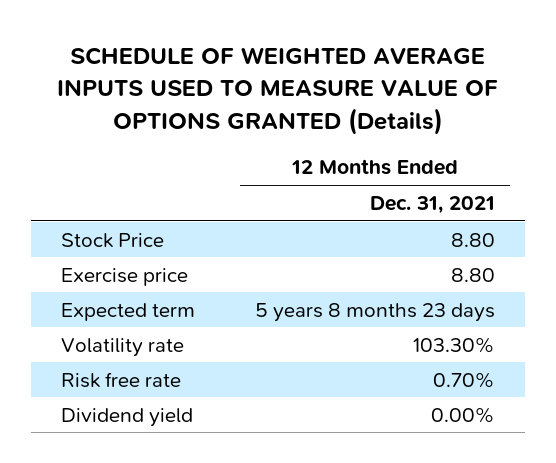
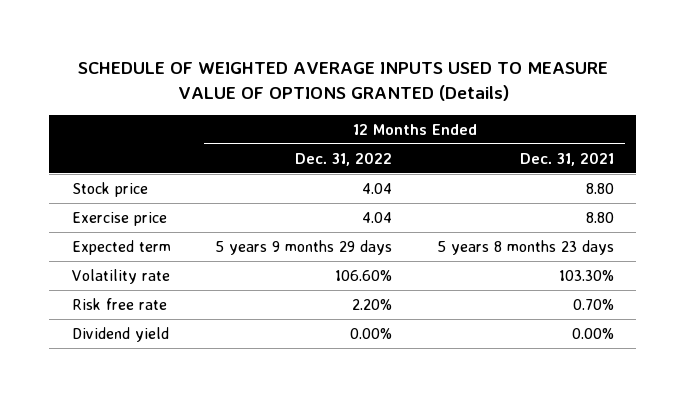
- | 12 Months Ended Dec. 31, 2021
+ | 12 Months Ended Dec. 31, 2022 | 12 Months Ended Dec. 31, 2021
- Stock Price | 8.80
+ Stock price | 4.04 | 8.80

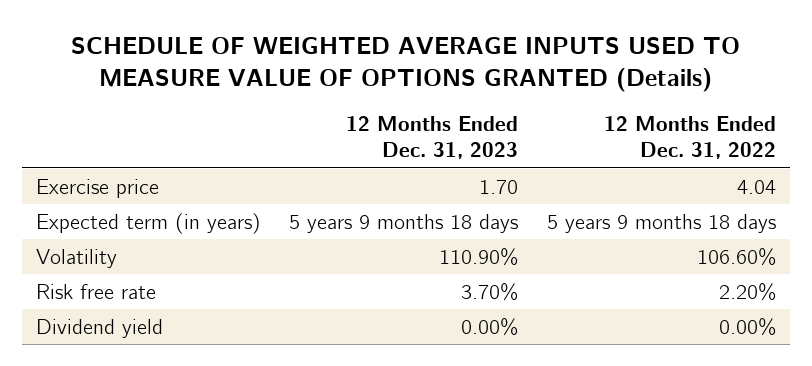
- | 12 Months Ended Dec. 31, 2022 | 12 Months Ended Dec. 31, 2021
+ | 12 Months Ended Dec. 31, 2023 | 12 Months Ended Dec. 31, 2022
- Stock price | 4.04 | 8.80
- Expected term | 5 years 9 months 29 days | 5 years 8 months 23 days
- Volatility rate | 106.60% | 103.30%
+ Expected term (in years) | 5 years 9 months 18 days | 5 years 9 months 18 days
+ Volatility | 110.90% | 106.60%

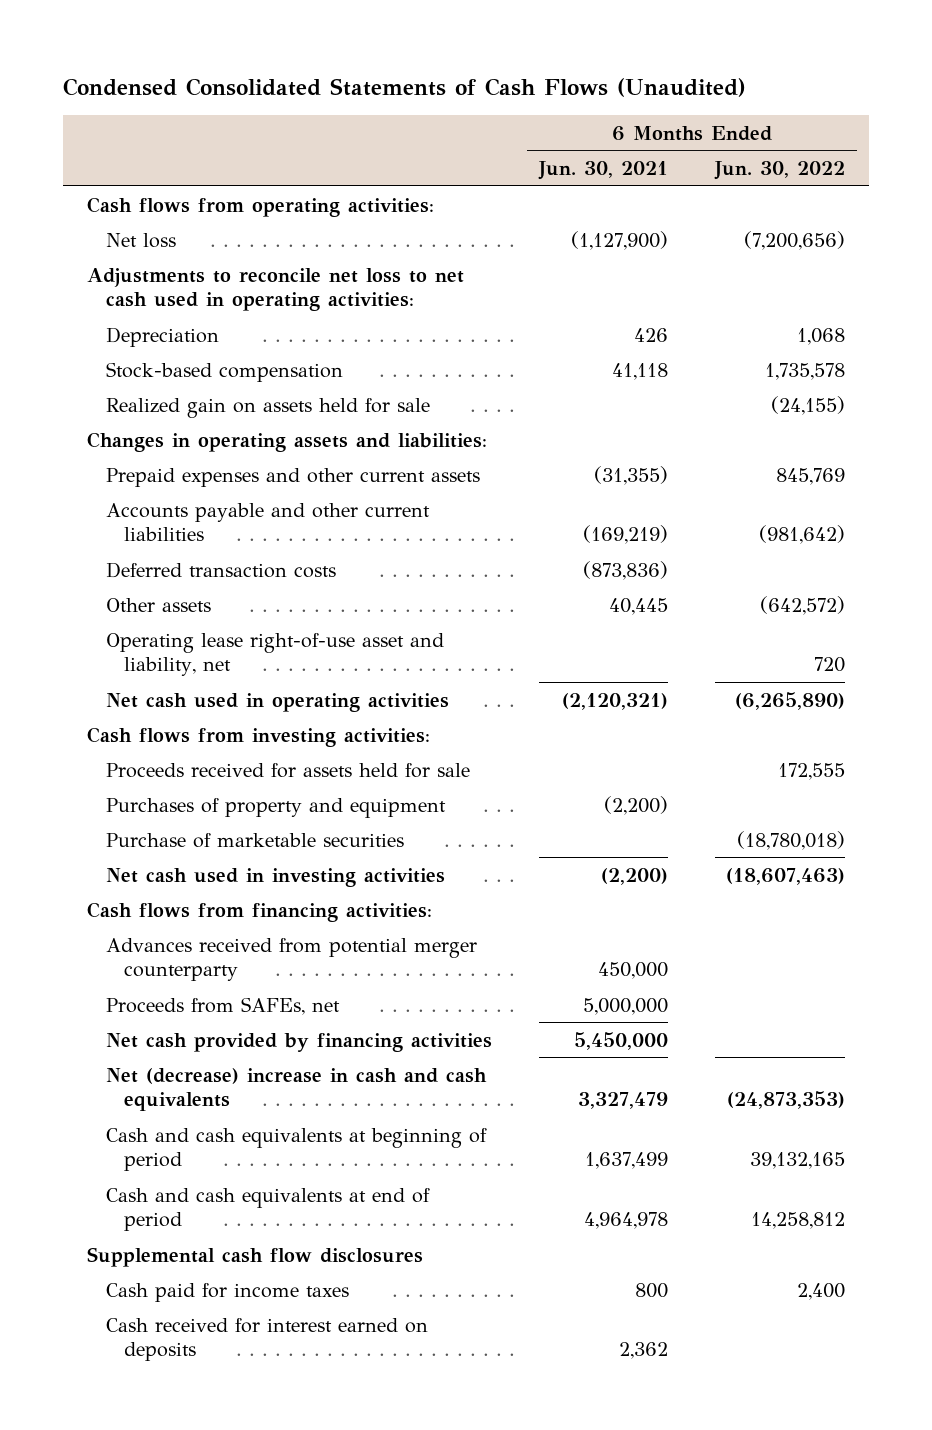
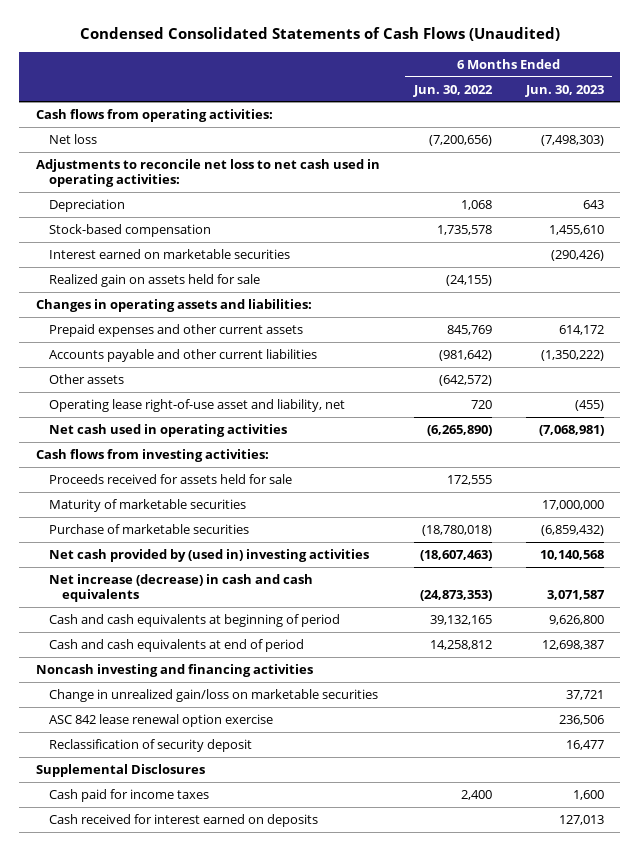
- | 6 Months Ended Jun. 30, 2021 | 6 Months Ended Jun. 30, 2022
+ | 6 Months Ended Jun. 30, 2022 | 6 Months Ended Jun. 30, 2023
+ Interest earned on marketable securities | | (290,426)
- Deferred transaction costs | (873,836) |
- Purchases of property and equipment | (2,200) |
+ Maturity of marketable securities | | 17,000,000
- Net cash used in investing activities | (2,200) | (18,607,463)
- Cash flows from financing activities:
- Advances received from potential merger counterparty | 450,000 |
- Proceeds from SAFEs, net | 5,000,000 |
- Net cash provided by financing activities | 5,450,000 |
- Net (decrease) increase in cash and cash equivalents | 3,327,479 | (24,873,353)
+ Net cash provided by (used in) investing activities | (18,607,463) | 10,140,568
+ Net increase (decrease) in cash and cash equivalents | (24,873,353) | 3,071,587
- Supplemental cash flow disclosures
+ Noncash investing and financing activities
+ Change in unrealized gain/loss on marketable securities | | 37,721
+ ASC 842 lease renewal option exercise | | 236,506
+ Reclassification of security deposit | | 16,477
+ Supplemental Disclosures

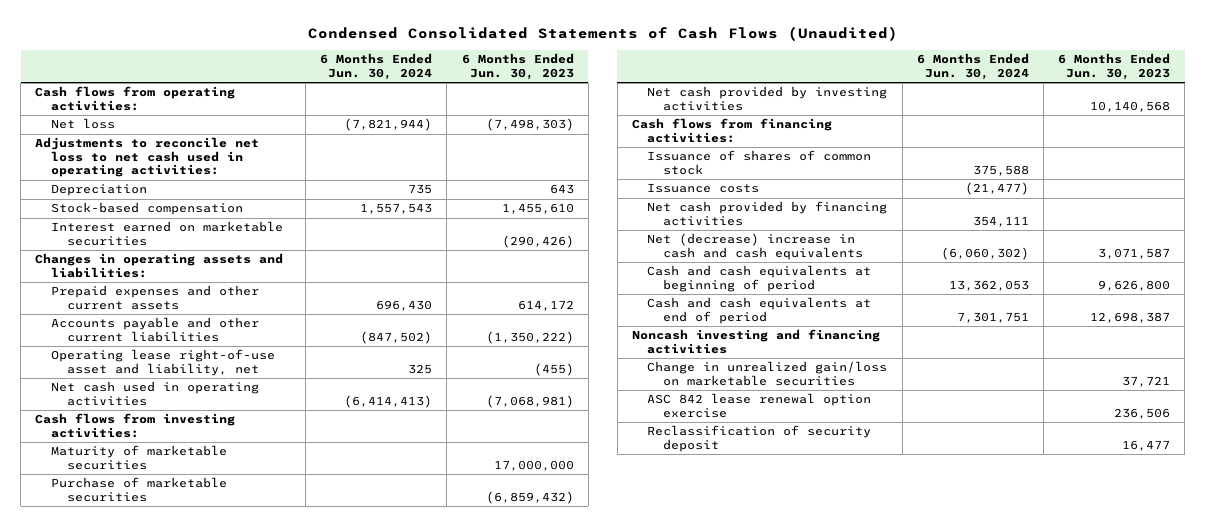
- | 6 Months Ended Jun. 30, 2022 | 6 Months Ended Jun. 30, 2023
+ | 6 Months Ended Jun. 30, 2024 | 6 Months Ended Jun. 30, 2023
- Realized gain on assets held for sale | (24,155) |
- Other assets | (642,572) |
- Proceeds received for assets held for sale | 172,555 |
- Net cash provided by (used in) investing activities | (18,607,463) | 10,140,568
- Net increase (decrease) in cash and cash equivalents | (24,873,353) | 3,071,587
+ Net cash provided by investing activities | | 10,140,568
+ Cash flows from financing activities:
+ Issuance of shares of common stock | 375,588 |
+ Issuance costs | (21,477) |
+ Net cash provided by financing activities | 354,111 |
+ Net (decrease) increase in cash and cash equivalents | (6,060,302) | 3,071,587
- Supplemental Disclosures
- Cash paid for income taxes | 2,400 | 1,600
- Cash received for interest earned on deposits | | 127,013

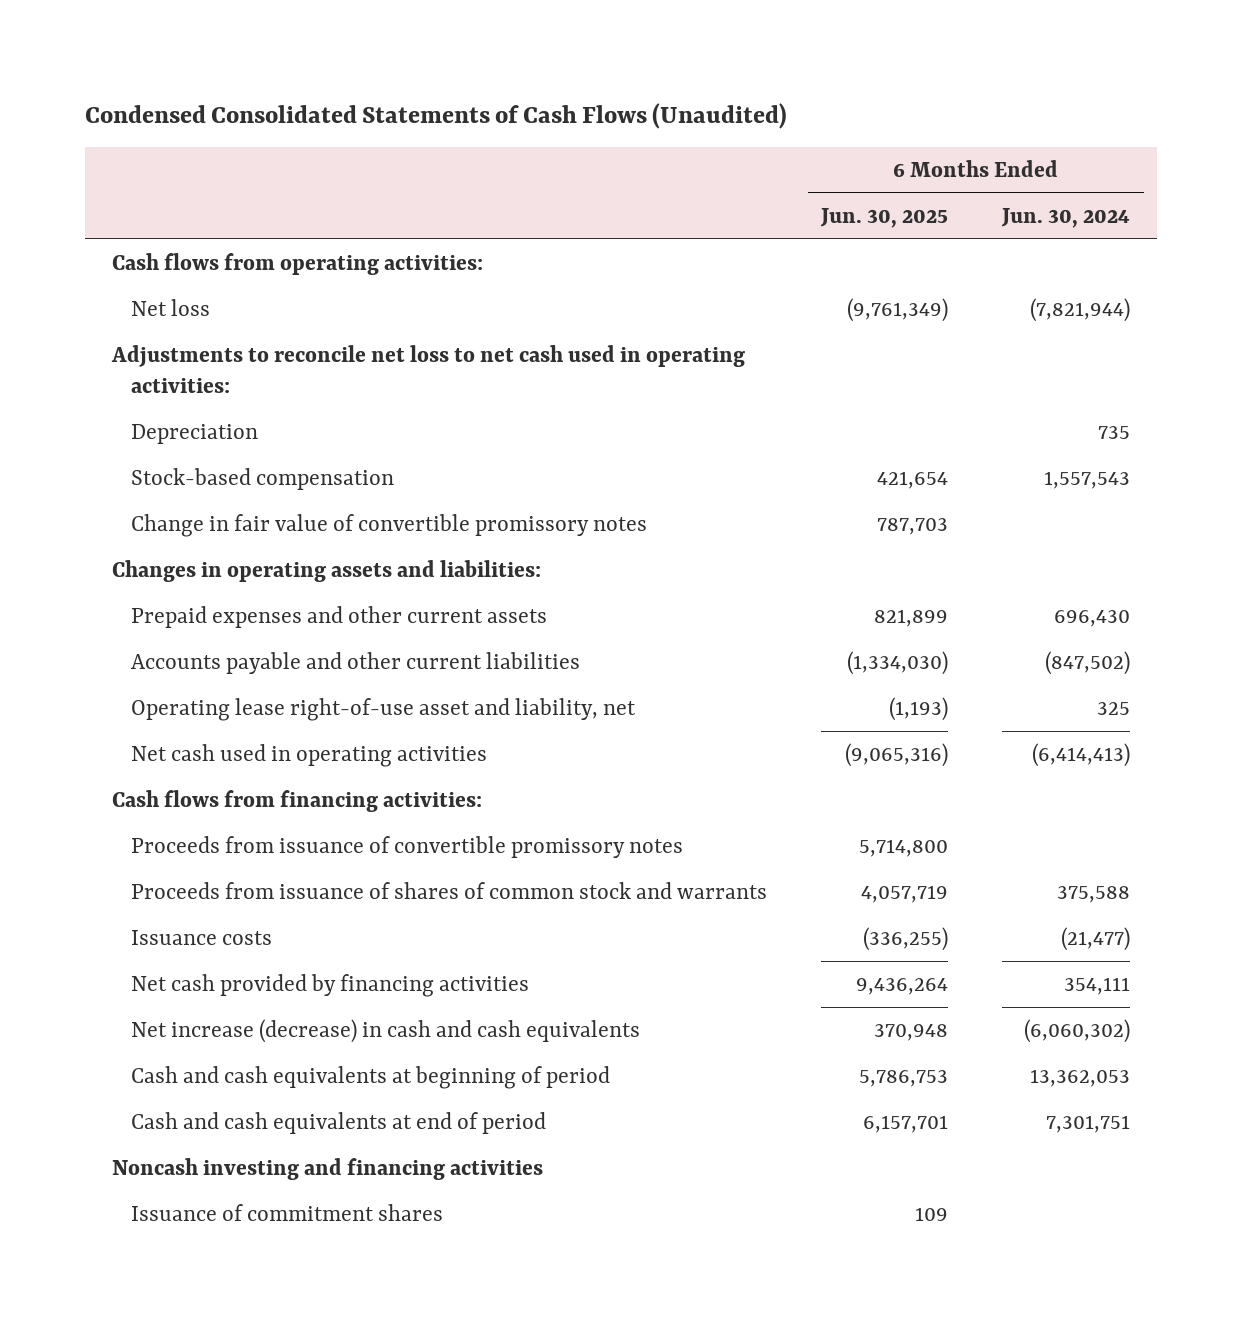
- | 6 Months Ended Jun. 30, 2024 | 6 Months Ended Jun. 30, 2023
+ | 6 Months Ended Jun. 30, 2025 | 6 Months Ended Jun. 30, 2024
- Interest earned on marketable securities | | (290,426)
+ Change in fair value of convertible promissory notes | 787,703 |
- Cash flows from investing activities:
- Maturity of marketable securities | | 17,000,000
- Purchase of marketable securities | | (6,859,432)
- Net cash provided by investing activities | | 10,140,568
- Issuance of shares of common stock | 375,588 |
+ Proceeds from issuance of convertible promissory notes | 5,714,800 |
+ Proceeds from issuance of shares of common stock and warrants | 4,057,719 | 375,588
- Net (decrease) increase in cash and cash equivalents | (6,060,302) | 3,071,587
+ Net increase (decrease) in cash and cash equivalents | 370,948 | (6,060,302)
- Change in unrealized gain/loss on marketable securities | | 37,721
- ASC 842 lease renewal option exercise | | 236,506
- Reclassification of security deposit | | 16,477
+ Issuance of commitment shares | 109 |

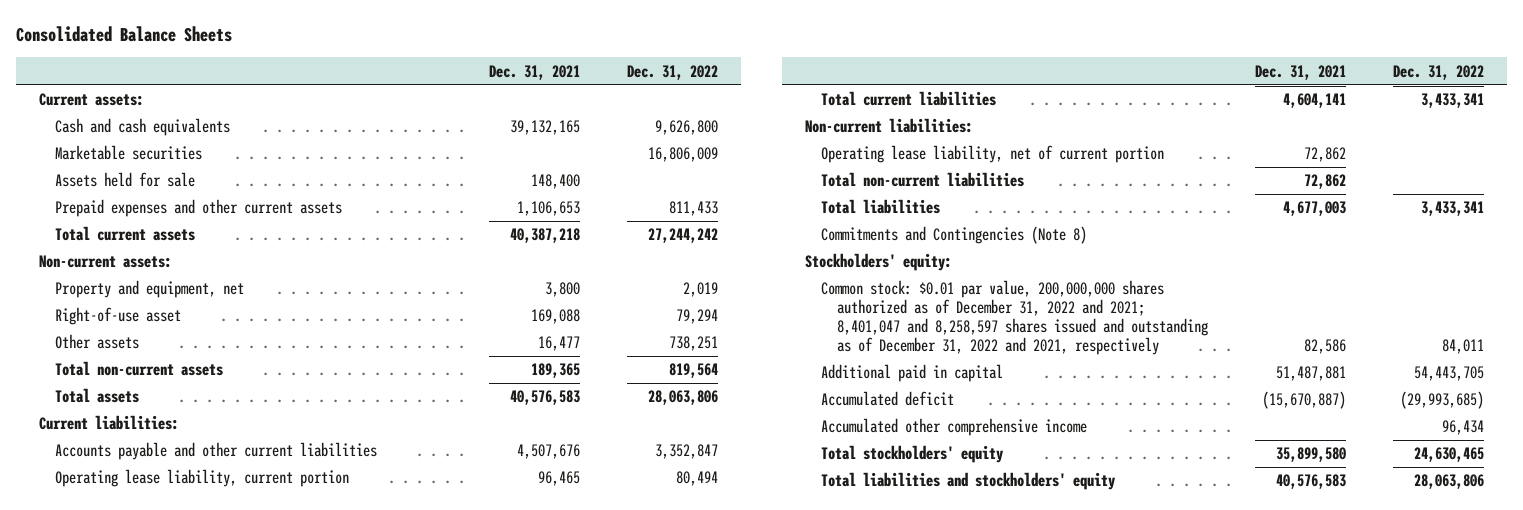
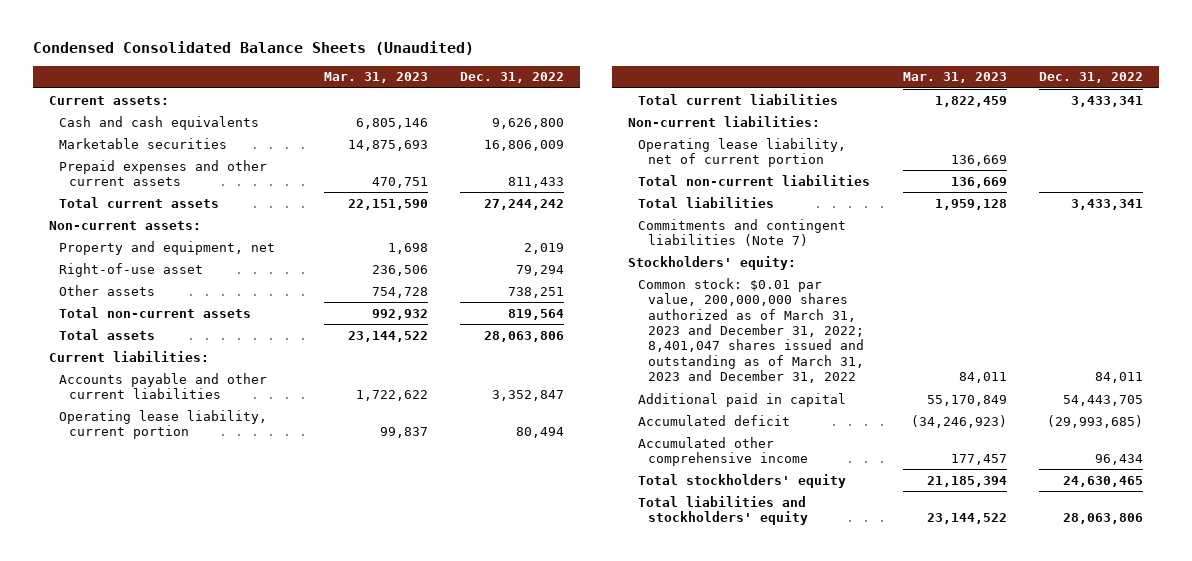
- Consolidated Balance Sheets
+ Condensed Consolidated Balance Sheets (Unaudited)
- | Dec. 31, 2021 | Dec. 31, 2022
+ | Mar. 31, 2023 | Dec. 31, 2022
- Assets held for sale | 148,400 |
- Commitments and Contingencies (Note 8)
+ Commitments and contingent liabilities (Note 7)
- Common stock: $0.01 par value, 200,000,000 shares authorized as of December 31, 2022 and 2021; 8,401,047 and 8,258,597 shares issued and outstanding as of December 31, 2022 and 2021, respectively | 82,586 | 84,011
+ Common stock: $0.01 par value, 200,000,000 shares authorized as of March 31, 2023 and December 31, 2022; 8,401,047 shares issued and outstanding as of March 31, 2023 and December 31, 2022 | 84,011 | 84,011

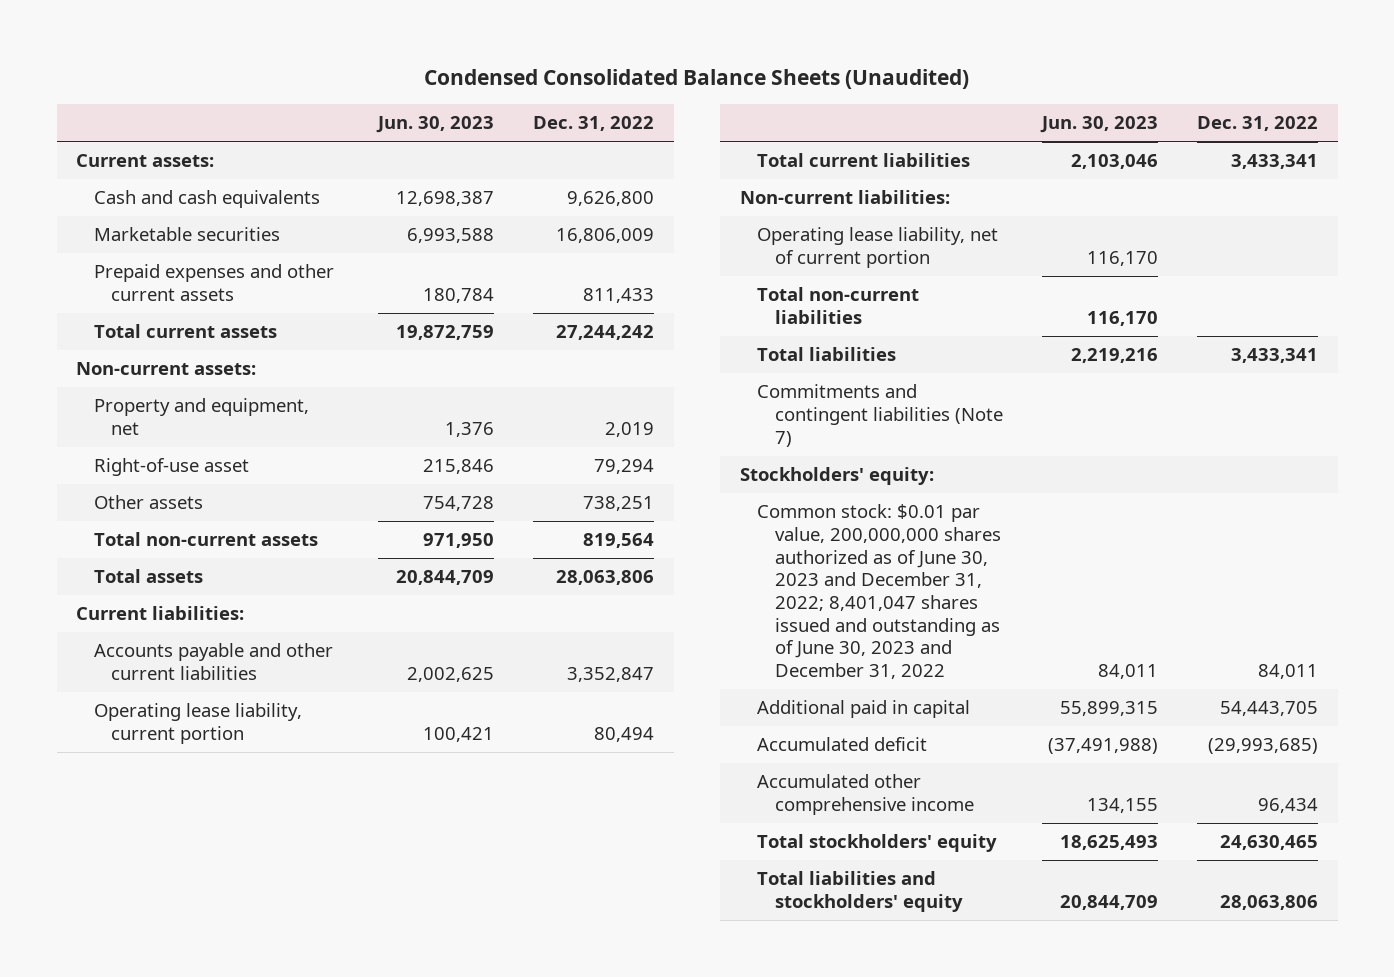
- | Mar. 31, 2023 | Dec. 31, 2022
+ | Jun. 30, 2023 | Dec. 31, 2022
- Common stock: $0.01 par value, 200,000,000 shares authorized as of March 31, 2023 and December 31, 2022; 8,401,047 shares issued and outstanding as of March 31, 2023 and December 31, 2022 | 84,011 | 84,011
+ Common stock: $0.01 par value, 200,000,000 shares authorized as of June 30, 2023 and December 31, 2022; 8,401,047 shares issued and outstanding as of June 30, 2023 and December 31, 2022 | 84,011 | 84,011

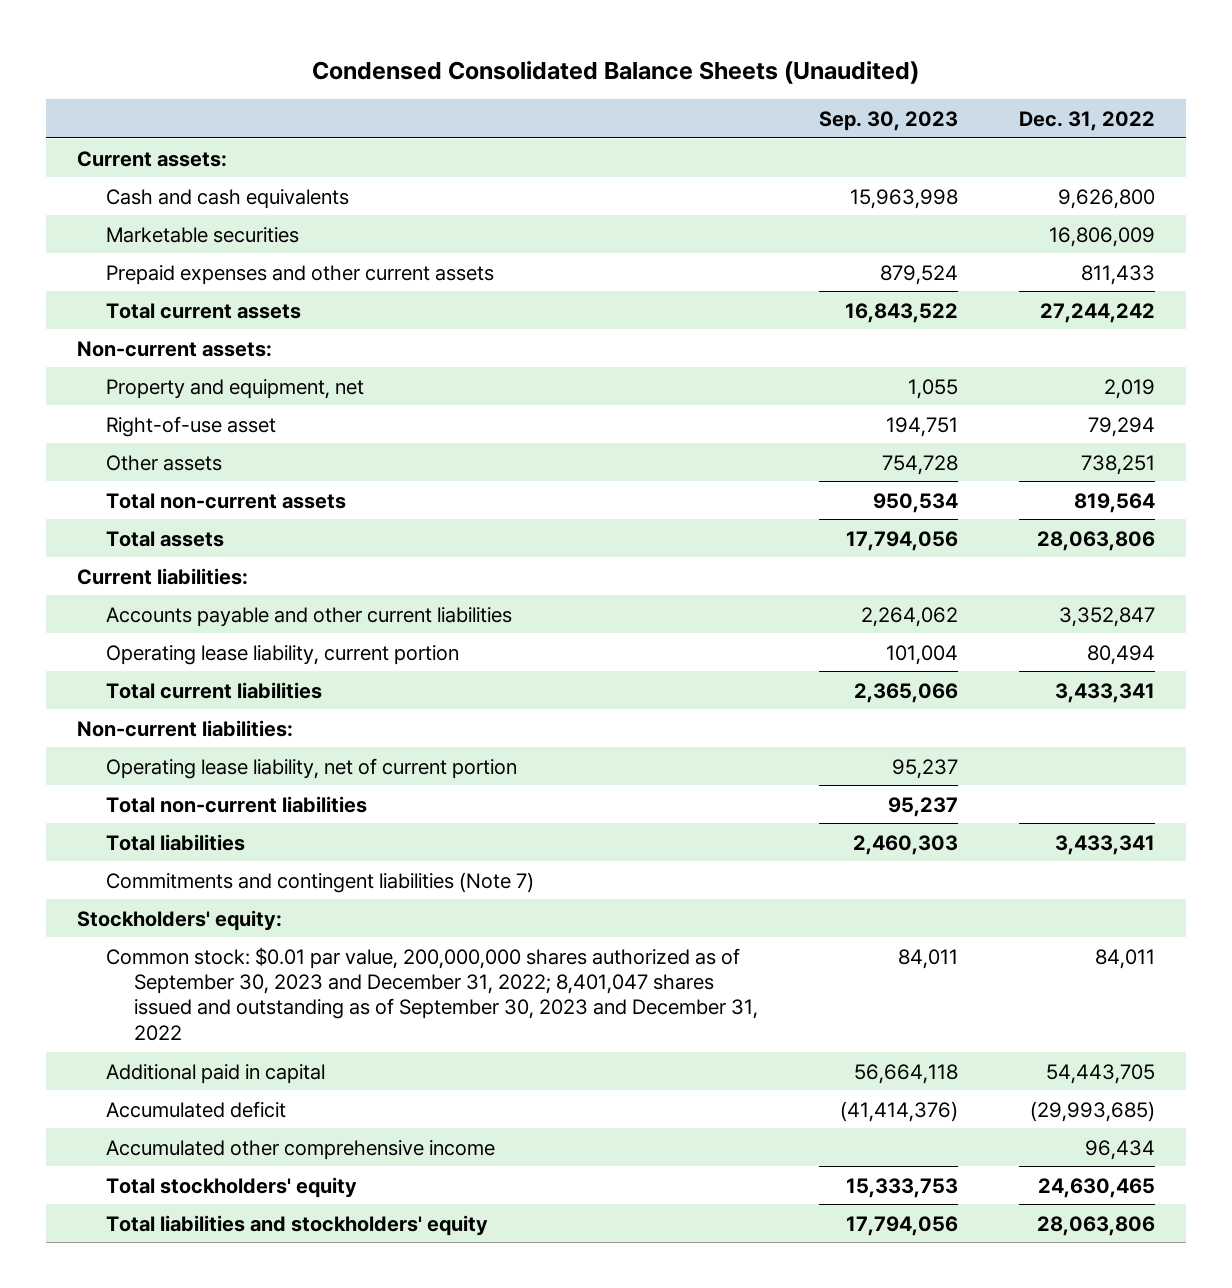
- | Jun. 30, 2023 | Dec. 31, 2022
+ | Sep. 30, 2023 | Dec. 31, 2022
- Common stock: $0.01 par value, 200,000,000 shares authorized as of June 30, 2023 and December 31, 2022; 8,401,047 shares issued and outstanding as of June 30, 2023 and December 31, 2022 | 84,011 | 84,011
+ Common stock: $0.01 par value, 200,000,000 shares authorized as of September 30, 2023 and December 31, 2022; 8,401,047 shares issued and outstanding as of September 30, 2023 and December 31, 2022 | 84,011 | 84,011

